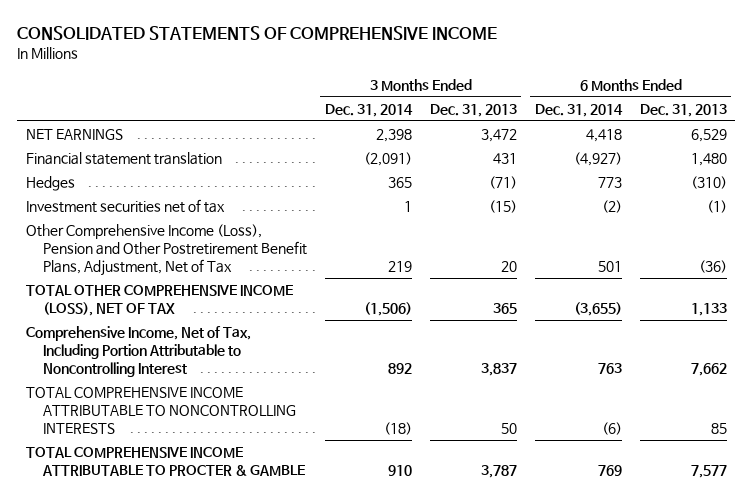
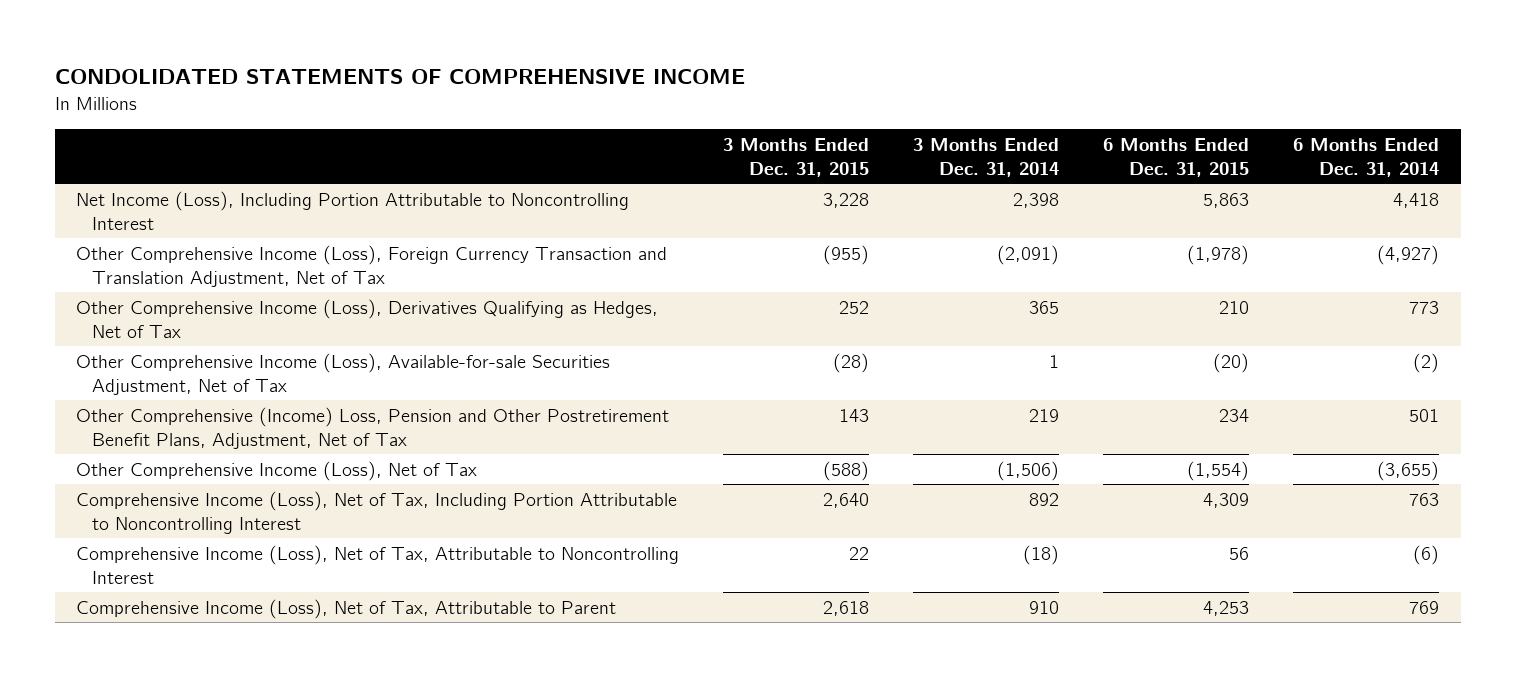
- CONSOLIDATED STATEMENTS OF COMPREHENSIVE INCOME
+ CONDOLIDATED STATEMENTS OF COMPREHENSIVE INCOME
- | 3 Months Ended Dec. 31, 2014 | 3 Months Ended Dec. 31, 2013 | 6 Months Ended Dec. 31, 2014 | 6 Months Ended Dec. 31, 2013
+ | 3 Months Ended Dec. 31, 2015 | 3 Months Ended Dec. 31, 2014 | 6 Months Ended Dec. 31, 2015 | 6 Months Ended Dec. 31, 2014
- NET EARNINGS | 2,398 | 3,472 | 4,418 | 6,529
- Financial statement translation | (2,091) | 431 | (4,927) | 1,480
- Hedges | 365 | (71) | 773 | (310)
- Investment securities net of tax | 1 | (15) | (2) | (1)
- Other Comprehensive Income (Loss), Pension and Other Postretirement Benefit Plans, Adjustment, Net of Tax | 219 | 20 | 501 | (36)
- TOTAL OTHER COMPREHENSIVE INCOME (LOSS), NET OF TAX | (1,506) | 365 | (3,655) | 1,133
- Comprehensive Income, Net of Tax, Including Portion Attributable to Noncontrolling Interest | 892 | 3,837 | 763 | 7,662
- TOTAL COMPREHENSIVE INCOME ATTRIBUTABLE TO NONCONTROLLING INTERESTS | (18) | 50 | (6) | 85
- TOTAL COMPREHENSIVE INCOME ATTRIBUTABLE TO PROCTER & GAMBLE | 910 | 3,787 | 769 | 7,577
+ Net Income (Loss), Including Portion Attributable to Noncontrolling Interest | 3,228 | 2,398 | 5,863 | 4,418
+ Other Comprehensive Income (Loss), Foreign Currency Transaction and Translation Adjustment, Net of Tax | (955) | (2,091) | (1,978) | (4,927)
+ Other Comprehensive Income (Loss), Derivatives Qualifying as Hedges, Net of Tax | 252 | 365 | 210 | 773
+ Other Comprehensive Income (Loss), Available-for-sale Securities Adjustment, Net of Tax | (28) | 1 | (20) | (2)
+ Other Comprehensive (Income) Loss, Pension and Other Postretirement Benefit Plans, Adjustment, Net of Tax | 143 | 219 | 234 | 501
+ Other Comprehensive Income (Loss), Net of Tax | (588) | (1,506) | (1,554) | (3,655)
+ Comprehensive Income (Loss), Net of Tax, Including Portion Attributable to Noncontrolling Interest | 2,640 | 892 | 4,309 | 763
+ Comprehensive Income (Loss), Net of Tax, Attributable to Noncontrolling Interest | 22 | (18) | 56 | (6)
+ Comprehensive Income (Loss), Net of Tax, Attributable to Parent | 2,618 | 910 | 4,253 | 769

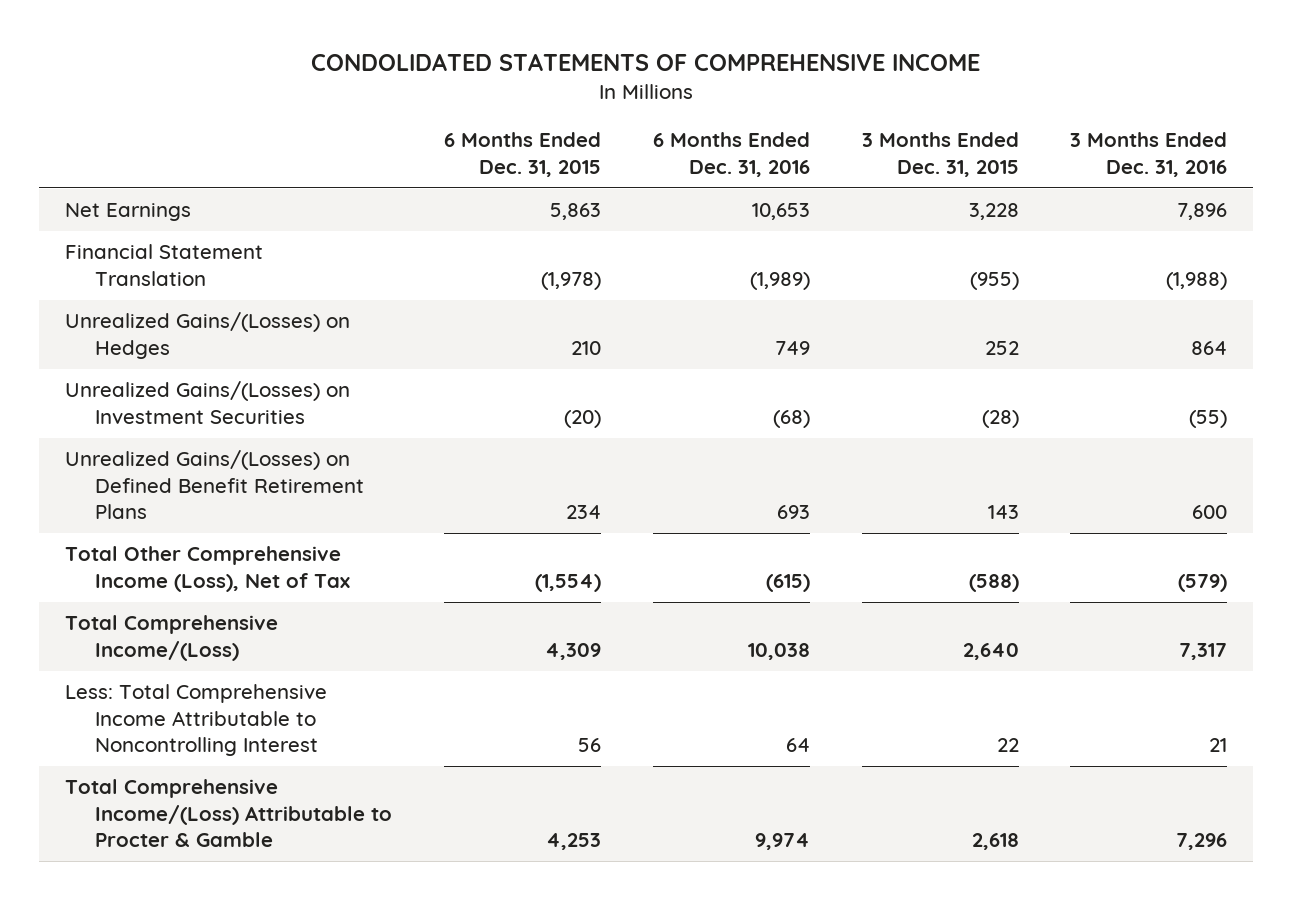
- | 3 Months Ended Dec. 31, 2015 | 3 Months Ended Dec. 31, 2014 | 6 Months Ended Dec. 31, 2015 | 6 Months Ended Dec. 31, 2014
+ | 6 Months Ended Dec. 31, 2015 | 6 Months Ended Dec. 31, 2016 | 3 Months Ended Dec. 31, 2015 | 3 Months Ended Dec. 31, 2016
- Net Income (Loss), Including Portion Attributable to Noncontrolling Interest | 3,228 | 2,398 | 5,863 | 4,418
- Other Comprehensive Income (Loss), Foreign Currency Transaction and Translation Adjustment, Net of Tax | (955) | (2,091) | (1,978) | (4,927)
- Other Comprehensive Income (Loss), Derivatives Qualifying as Hedges, Net of Tax | 252 | 365 | 210 | 773
- Other Comprehensive Income (Loss), Available-for-sale Securities Adjustment, Net of Tax | (28) | 1 | (20) | (2)
- Other Comprehensive (Income) Loss, Pension and Other Postretirement Benefit Plans, Adjustment, Net of Tax | 143 | 219 | 234 | 501
- Other Comprehensive Income (Loss), Net of Tax | (588) | (1,506) | (1,554) | (3,655)
- Comprehensive Income (Loss), Net of Tax, Including Portion Attributable to Noncontrolling Interest | 2,640 | 892 | 4,309 | 763
- Comprehensive Income (Loss), Net of Tax, Attributable to Noncontrolling Interest | 22 | (18) | 56 | (6)
- Comprehensive Income (Loss), Net of Tax, Attributable to Parent | 2,618 | 910 | 4,253 | 769
+ Net Earnings | 5,863 | 10,653 | 3,228 | 7,896
+ Financial Statement Translation | (1,978) | (1,989) | (955) | (1,988)
+ Unrealized Gains/(Losses) on Hedges | 210 | 749 | 252 | 864
+ Unrealized Gains/(Losses) on Investment Securities | (20) | (68) | (28) | (55)
+ Unrealized Gains/(Losses) on Defined Benefit Retirement Plans | 234 | 693 | 143 | 600
+ Total Other Comprehensive Income (Loss), Net of Tax | (1,554) | (615) | (588) | (579)
+ Total Comprehensive Income/(Loss) | 4,309 | 10,038 | 2,640 | 7,317
+ Less: Total Comprehensive Income Attributable to Noncontrolling Interest | 56 | 64 | 22 | 21
+ Total Comprehensive Income/(Loss) Attributable to Procter & Gamble | 4,253 | 9,974 | 2,618 | 7,296

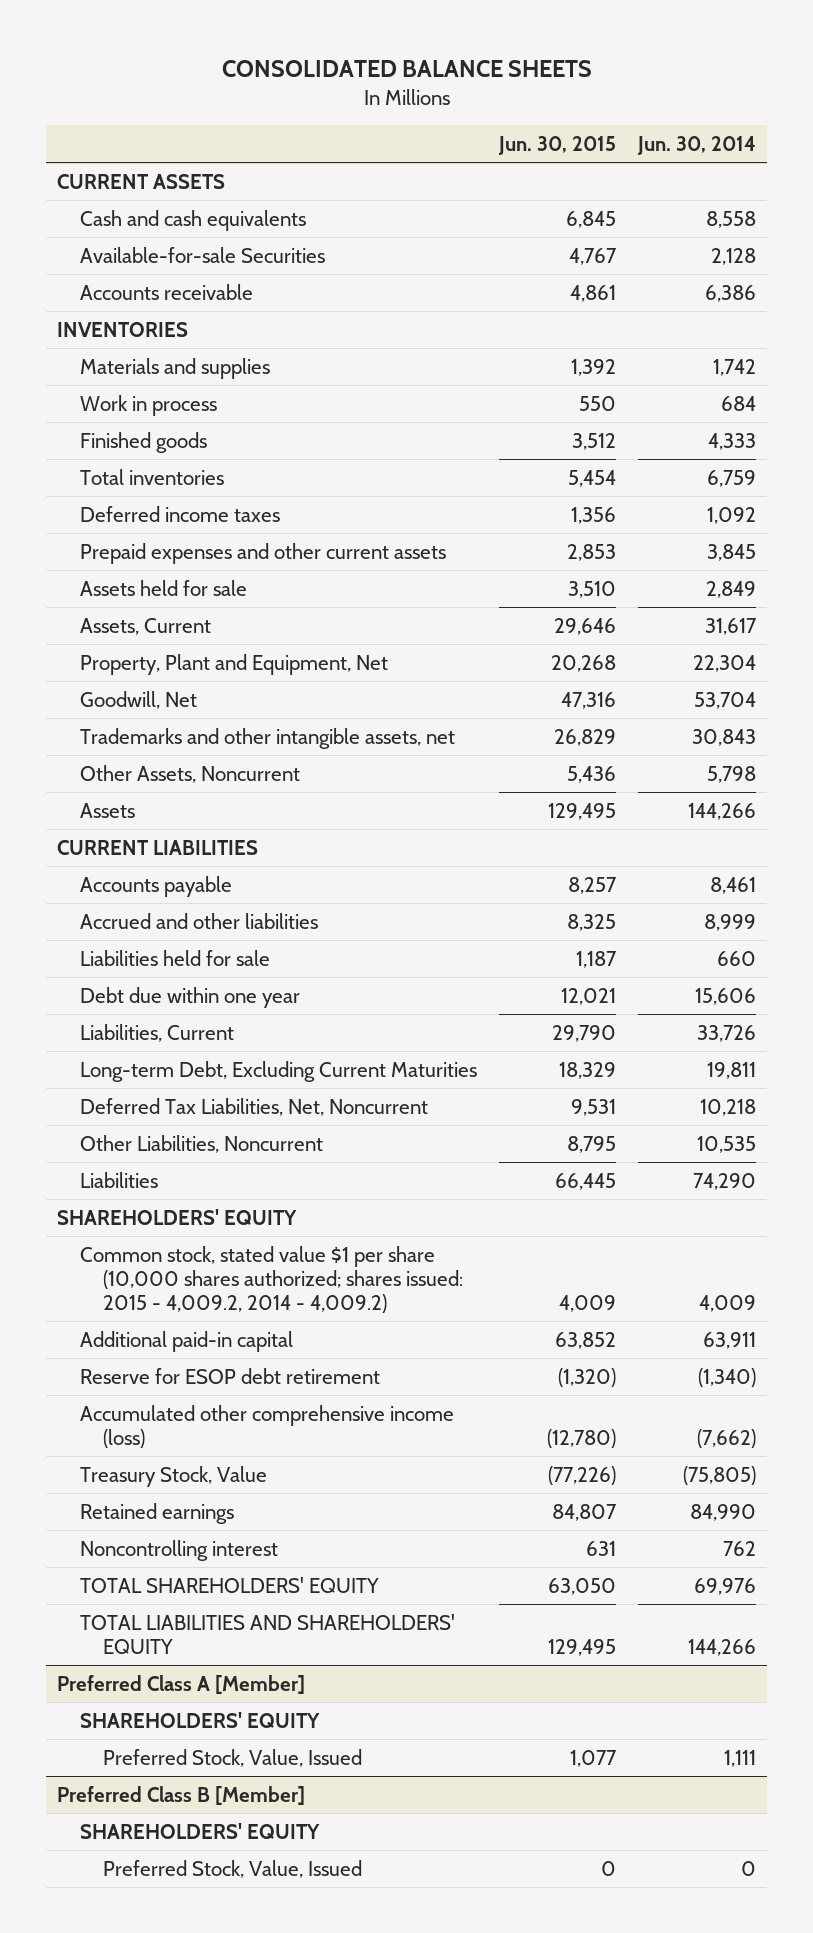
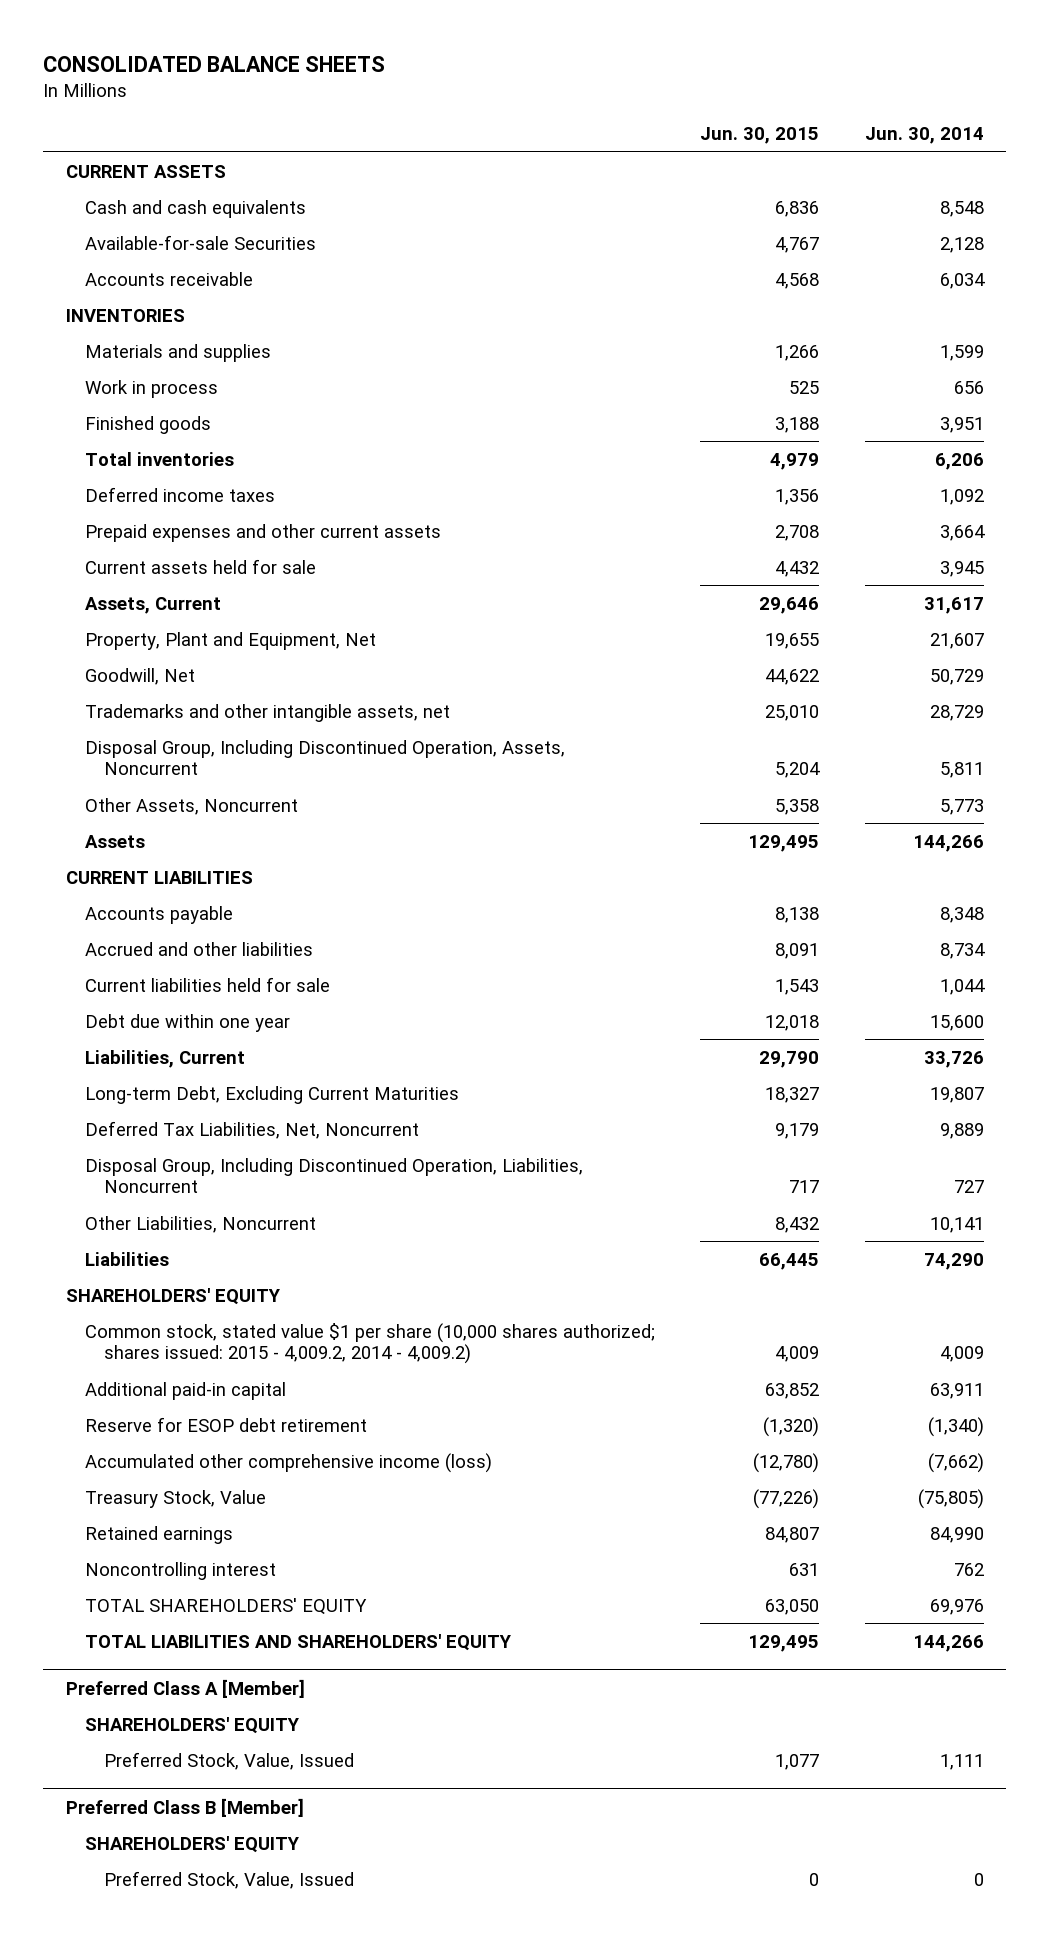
- Cash and cash equivalents | 6,845 | 8,558
+ Cash and cash equivalents | 6,836 | 8,548
- Accounts receivable | 4,861 | 6,386
+ Accounts receivable | 4,568 | 6,034
- Materials and supplies | 1,392 | 1,742
- Work in process | 550 | 684
- Finished goods | 3,512 | 4,333
- Total inventories | 5,454 | 6,759
+ Materials and supplies | 1,266 | 1,599
+ Work in process | 525 | 656
+ Finished goods | 3,188 | 3,951
+ Total inventories | 4,979 | 6,206
- Prepaid expenses and other current assets | 2,853 | 3,845
- Assets held for sale | 3,510 | 2,849
+ Prepaid expenses and other current assets | 2,708 | 3,664
+ Current assets held for sale | 4,432 | 3,945
- Property, Plant and Equipment, Net | 20,268 | 22,304
- Goodwill, Net | 47,316 | 53,704
- Trademarks and other intangible assets, net | 26,829 | 30,843
- Other Assets, Noncurrent | 5,436 | 5,798
+ Property, Plant and Equipment, Net | 19,655 | 21,607
+ Goodwill, Net | 44,622 | 50,729
+ Trademarks and other intangible assets, net | 25,010 | 28,729
+ Disposal Group, Including Discontinued Operation, Assets, Noncurrent | 5,204 | 5,811
+ Other Assets, Noncurrent | 5,358 | 5,773
- Accounts payable | 8,257 | 8,461
- Accrued and other liabilities | 8,325 | 8,999
- Liabilities held for sale | 1,187 | 660
- Debt due within one year | 12,021 | 15,606
+ Accounts payable | 8,138 | 8,348
+ Accrued and other liabilities | 8,091 | 8,734
+ Current liabilities held for sale | 1,543 | 1,044
+ Debt due within one year | 12,018 | 15,600
- Long-term Debt, Excluding Current Maturities | 18,329 | 19,811
- Deferred Tax Liabilities, Net, Noncurrent | 9,531 | 10,218
- Other Liabilities, Noncurrent | 8,795 | 10,535
+ Long-term Debt, Excluding Current Maturities | 18,327 | 19,807
+ Deferred Tax Liabilities, Net, Noncurrent | 9,179 | 9,889
+ Disposal Group, Including Discontinued Operation, Liabilities, Noncurrent | 717 | 727
+ Other Liabilities, Noncurrent | 8,432 | 10,141

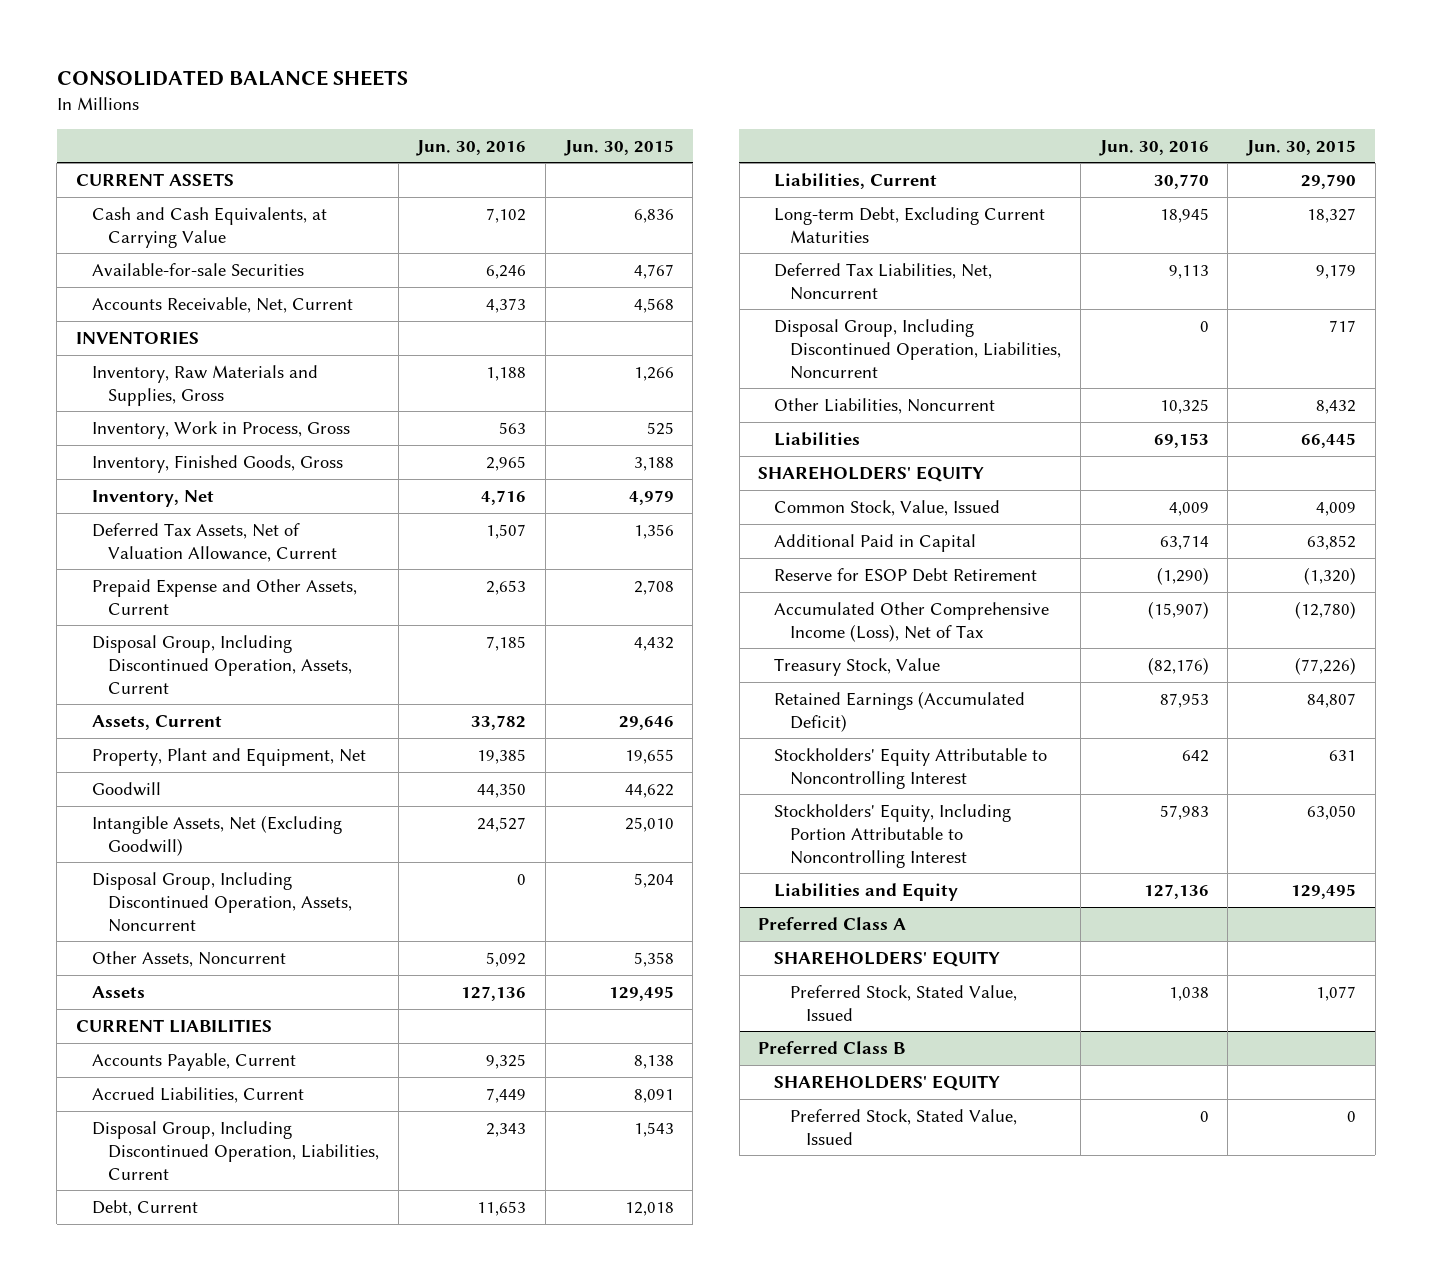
- | Jun. 30, 2015 | Jun. 30, 2014
+ | Jun. 30, 2016 | Jun. 30, 2015
- Cash and cash equivalents | 6,836 | 8,548
+ Cash and Cash Equivalents, at Carrying Value | 7,102 | 6,836
- Accounts receivable | 4,568 | 6,034
+ Accounts Receivable, Net, Current | 4,373 | 4,568
- Materials and supplies | 1,266 | 1,599
- Work in process | 525 | 656
- Finished goods | 3,188 | 3,951
- Total inventories | 4,979 | 6,206
- Deferred income taxes | 1,356 | 1,092
- Prepaid expenses and other current assets | 2,708 | 3,664
- Current assets held for sale | 4,432 | 3,945
+ Inventory, Raw Materials and Supplies, Gross | 1,188 | 1,266
+ Inventory, Work in Process, Gross | 563 | 525
+ Inventory, Finished Goods, Gross | 2,965 | 3,188
+ Inventory, Net | 4,716 | 4,979
+ Deferred Tax Assets, Net of Valuation Allowance, Current | 1,507 | 1,356
+ Prepaid Expense and Other Assets, Current | 2,653 | 2,708
+ Disposal Group, Including Discontinued Operation, Assets, Current | 7,185 | 4,432
- Goodwill, Net | 44,622 | 50,729
- Trademarks and other intangible assets, net | 25,010 | 28,729
+ Goodwill | 44,350 | 44,622
+ Intangible Assets, Net (Excluding Goodwill) | 24,527 | 25,010
- Accounts payable | 8,138 | 8,348
- Accrued and other liabilities | 8,091 | 8,734
- Current liabilities held for sale | 1,543 | 1,044
- Debt due within one year | 12,018 | 15,600
+ Accounts Payable, Current | 9,325 | 8,138
+ Accrued Liabilities, Current | 7,449 | 8,091
+ Disposal Group, Including Discontinued Operation, Liabilities, Current | 2,343 | 1,543
+ Debt, Current | 11,653 | 12,018
- Common stock, stated value $1 per share (10,000 shares authorized; shares issued: 2015 - 4,009.2, 2014 - 4,009.2) | 4,009 | 4,009
- Additional paid-in capital | 63,852 | 63,911
- Reserve for ESOP debt retirement | (1,320) | (1,340)
- Accumulated other comprehensive income (loss) | (12,780) | (7,662)
+ Common Stock, Value, Issued | 4,009 | 4,009
+ Additional Paid in Capital | 63,714 | 63,852
+ Reserve for ESOP Debt Retirement | (1,290) | (1,320)
+ Accumulated Other Comprehensive Income (Loss), Net of Tax | (15,907) | (12,780)
- Retained earnings | 84,807 | 84,990
- Noncontrolling interest | 631 | 762
- TOTAL SHAREHOLDERS' EQUITY | 63,050 | 69,976
- TOTAL LIABILITIES AND SHAREHOLDERS' EQUITY | 129,495 | 144,266
- Preferred Class A [Member]
+ Retained Earnings (Accumulated Deficit) | 87,953 | 84,807
+ Stockholders' Equity Attributable to Noncontrolling Interest | 642 | 631
+ Stockholders' Equity, Including Portion Attributable to Noncontrolling Interest | 57,983 | 63,050
+ Liabilities and Equity | 127,136 | 129,495
+ Preferred Class A
- Preferred Stock, Value, Issued | 1,077 | 1,111
- Preferred Class B [Member]
+ Preferred Stock, Stated Value, Issued | 1,038 | 1,077
+ Preferred Class B
- Preferred Stock, Value, Issued | 0 | 0
+ Preferred Stock, Stated Value, Issued | 0 | 0

